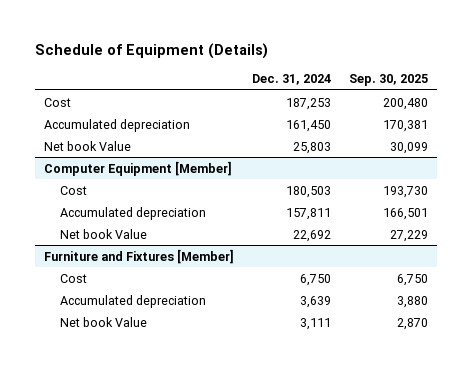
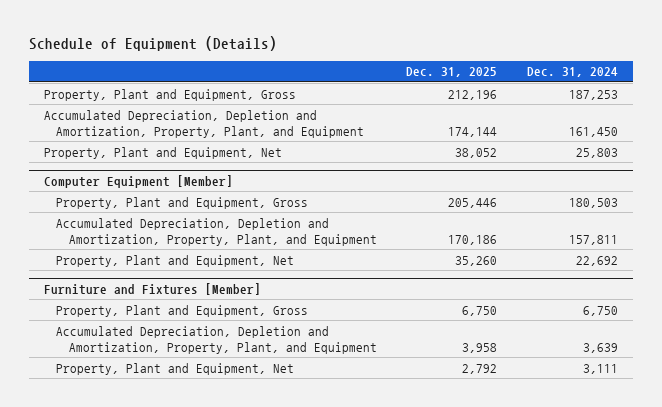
- | Dec. 31, 2024 | Sep. 30, 2025
+ | Dec. 31, 2025 | Dec. 31, 2024
- Cost | 187,253 | 200,480
- Accumulated depreciation | 161,450 | 170,381
- Net book Value | 25,803 | 30,099
+ Property, Plant and Equipment, Gross | 212,196 | 187,253
+ Accumulated Depreciation, Depletion and Amortization, Property, Plant, and Equipment | 174,144 | 161,450
+ Property, Plant and Equipment, Net | 38,052 | 25,803
@ Computer Equipment [Member]
- Cost | 180,503 | 193,730
- Accumulated depreciation | 157,811 | 166,501
- Net book Value | 22,692 | 27,229
+ Property, Plant and Equipment, Gross | 205,446 | 180,503
+ Accumulated Depreciation, Depletion and Amortization, Property, Plant, and Equipment | 170,186 | 157,811
+ Property, Plant and Equipment, Net | 35,260 | 22,692
@ Furniture and Fixtures [Member]
- Cost | 6,750 | 6,750
- Accumulated depreciation | 3,639 | 3,880
- Net book Value | 3,111 | 2,870
+ Property, Plant and Equipment, Gross | 6,750 | 6,750
+ Accumulated Depreciation, Depletion and Amortization, Property, Plant, and Equipment | 3,958 | 3,639
+ Property, Plant and Equipment, Net | 2,792 | 3,111

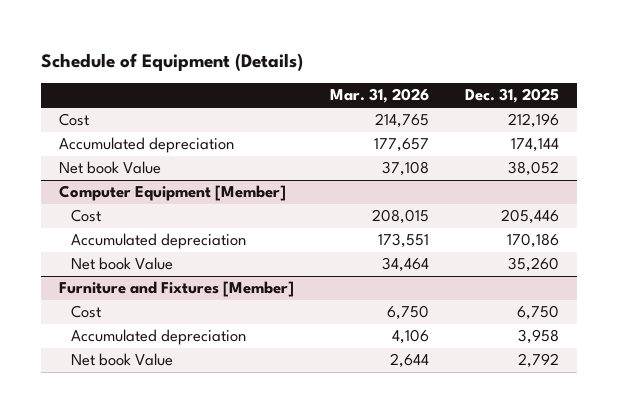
- | Dec. 31, 2025 | Dec. 31, 2024
+ | Mar. 31, 2026 | Dec. 31, 2025
- Property, Plant and Equipment, Gross | 212,196 | 187,253
- Accumulated Depreciation, Depletion and Amortization, Property, Plant, and Equipment | 174,144 | 161,450
- Property, Plant and Equipment, Net | 38,052 | 25,803
+ Cost | 214,765 | 212,196
+ Accumulated depreciation | 177,657 | 174,144
+ Net book Value | 37,108 | 38,052
@ Computer Equipment [Member]
- Property, Plant and Equipment, Gross | 205,446 | 180,503
- Accumulated Depreciation, Depletion and Amortization, Property, Plant, and Equipment | 170,186 | 157,811
- Property, Plant and Equipment, Net | 35,260 | 22,692
+ Cost | 208,015 | 205,446
+ Accumulated depreciation | 173,551 | 170,186
+ Net book Value | 34,464 | 35,260
@ Furniture and Fixtures [Member]
- Property, Plant and Equipment, Gross | 6,750 | 6,750
- Accumulated Depreciation, Depletion and Amortization, Property, Plant, and Equipment | 3,958 | 3,639
- Property, Plant and Equipment, Net | 2,792 | 3,111
+ Cost | 6,750 | 6,750
+ Accumulated depreciation | 4,106 | 3,958
+ Net book Value | 2,644 | 2,792

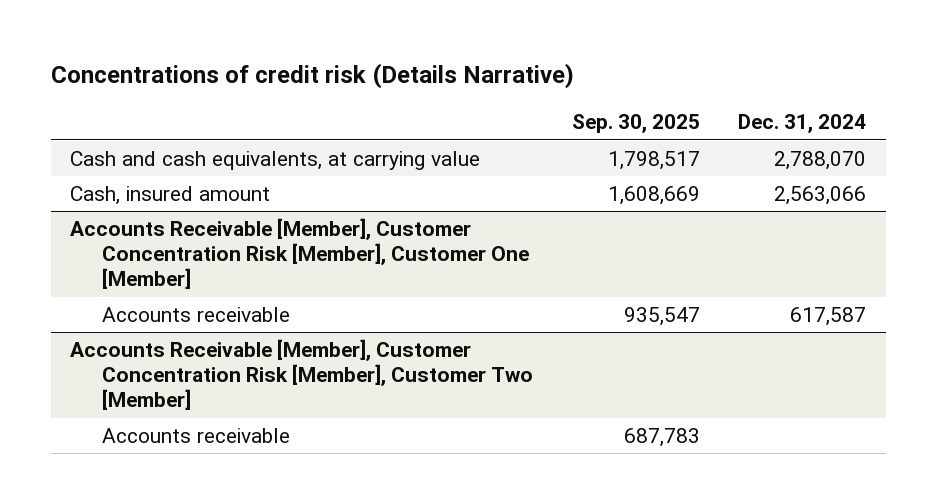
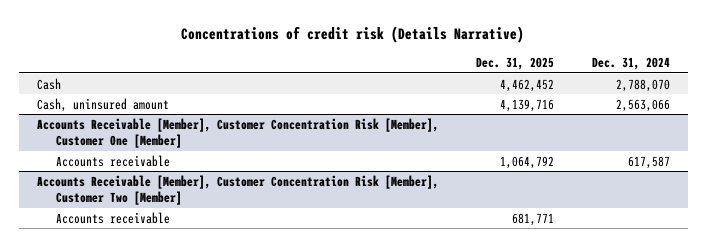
- | Sep. 30, 2025 | Dec. 31, 2024
+ | Dec. 31, 2025 | Dec. 31, 2024
- Cash and cash equivalents, at carrying value | 1,798,517 | 2,788,070
- Cash, insured amount | 1,608,669 | 2,563,066
+ Cash | 4,462,452 | 2,788,070
+ Cash, uninsured amount | 4,139,716 | 2,563,066

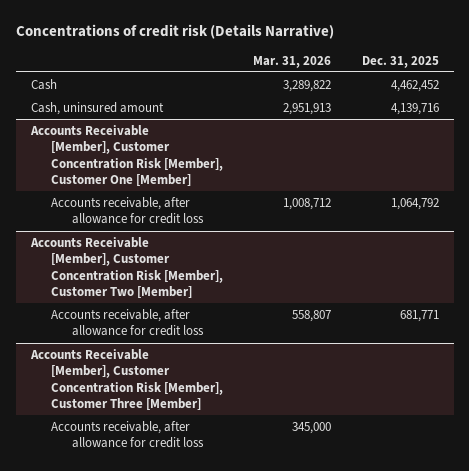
- | Dec. 31, 2025 | Dec. 31, 2024
+ | Mar. 31, 2026 | Dec. 31, 2025
@ Accounts Receivable [Member], Customer Concentration Risk [Member], Customer One [Member]
- Accounts receivable | 1,064,792 | 617,587
+ Accounts receivable, after allowance for credit loss | 1,008,712 | 1,064,792
@ Accounts Receivable [Member], Customer Concentration Risk [Member], Customer Two [Member]
- Accounts receivable | 681,771 |
+ Accounts receivable, after allowance for credit loss | 558,807 | 681,771
+ Accounts Receivable [Member], Customer Concentration Risk [Member], Customer Three [Member]
+ Accounts receivable, after allowance for credit loss | 345,000 |

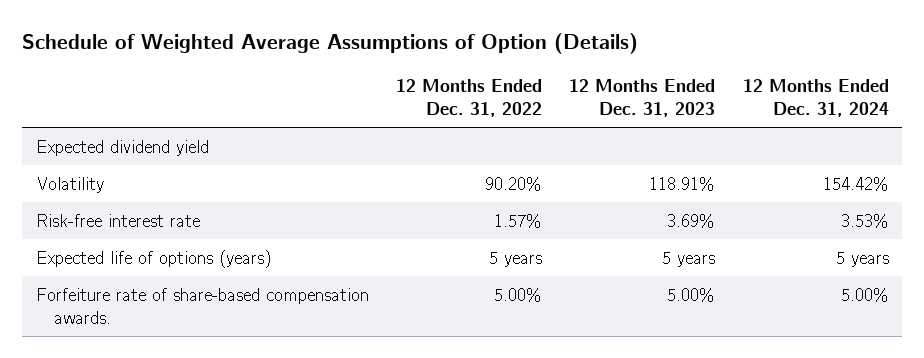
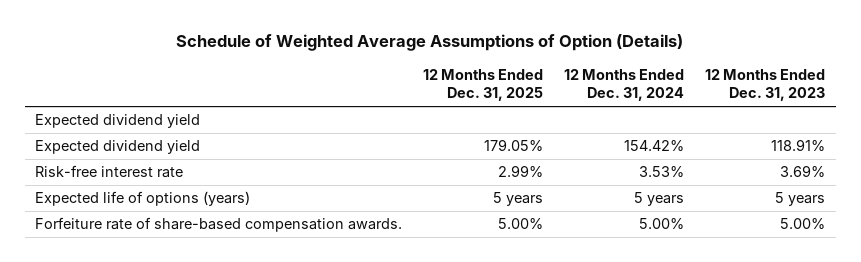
- | 12 Months Ended Dec. 31, 2022 | 12 Months Ended Dec. 31, 2023 | 12 Months Ended Dec. 31, 2024
+ | 12 Months Ended Dec. 31, 2025 | 12 Months Ended Dec. 31, 2024 | 12 Months Ended Dec. 31, 2023
- Volatility | 90.20% | 118.91% | 154.42%
+ Expected dividend yield | 179.05% | 154.42% | 118.91%

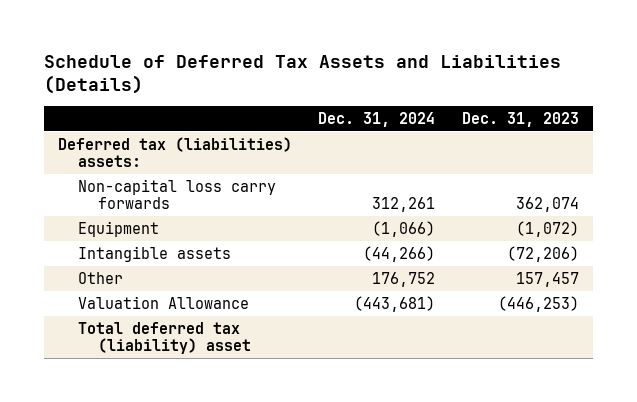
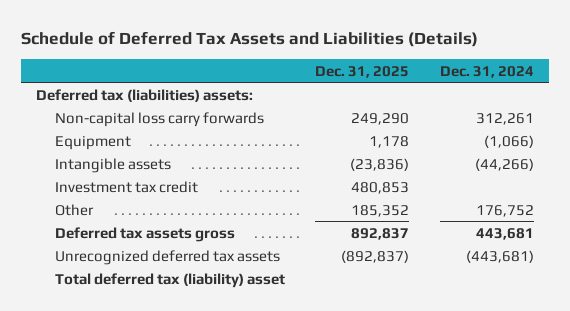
- | Dec. 31, 2024 | Dec. 31, 2023
+ | Dec. 31, 2025 | Dec. 31, 2024
+ Investment tax credit | 480,853 |
- Valuation Allowance | (443,681) | (446,253)
+ Deferred tax assets gross | 892,837 | 443,681
+ Unrecognized deferred tax assets | (892,837) | (443,681)

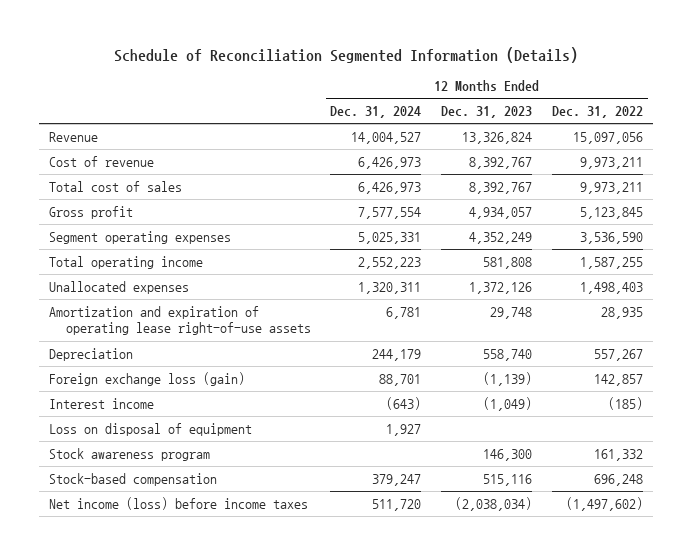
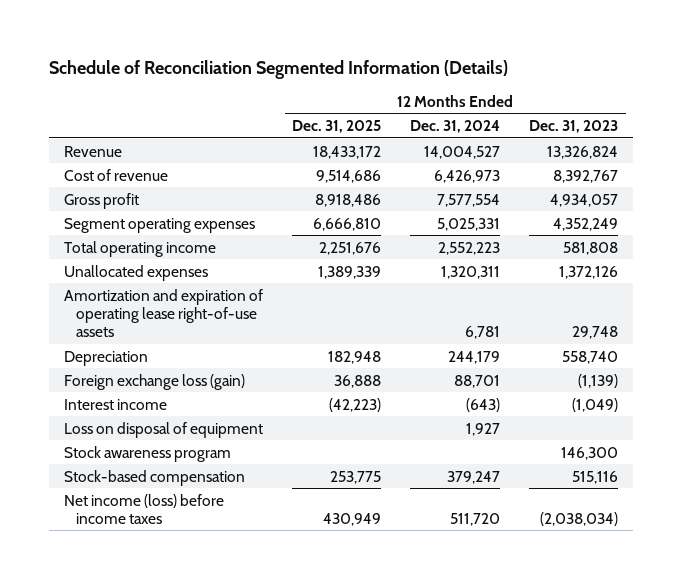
- | 12 Months Ended Dec. 31, 2024 | 12 Months Ended Dec. 31, 2023 | 12 Months Ended Dec. 31, 2022
+ | 12 Months Ended Dec. 31, 2025 | 12 Months Ended Dec. 31, 2024 | 12 Months Ended Dec. 31, 2023
- Total cost of sales | 6,426,973 | 8,392,767 | 9,973,211

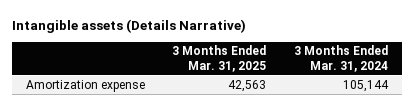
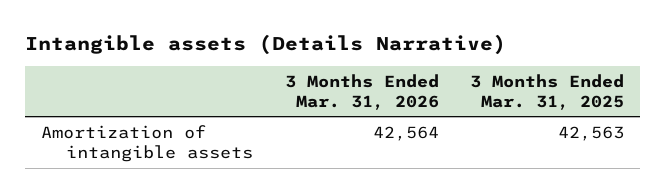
- | 3 Months Ended Mar. 31, 2025 | 3 Months Ended Mar. 31, 2024
+ | 3 Months Ended Mar. 31, 2026 | 3 Months Ended Mar. 31, 2025
- Amortization expense | 42,563 | 105,144
+ Amortization of intangible assets | 42,564 | 42,563

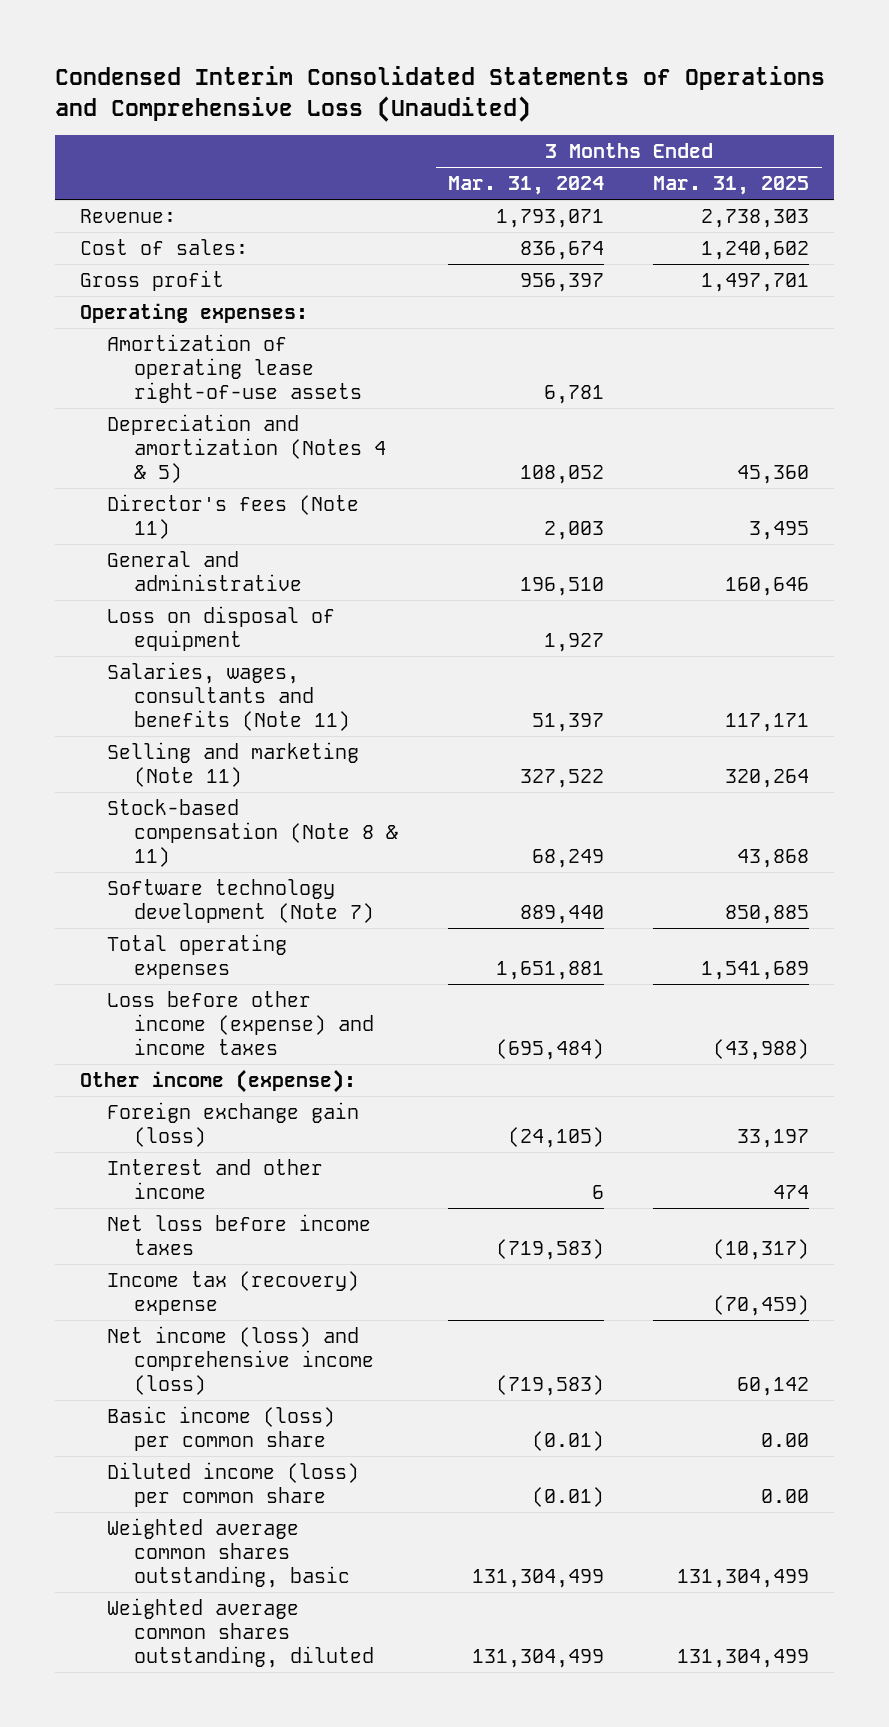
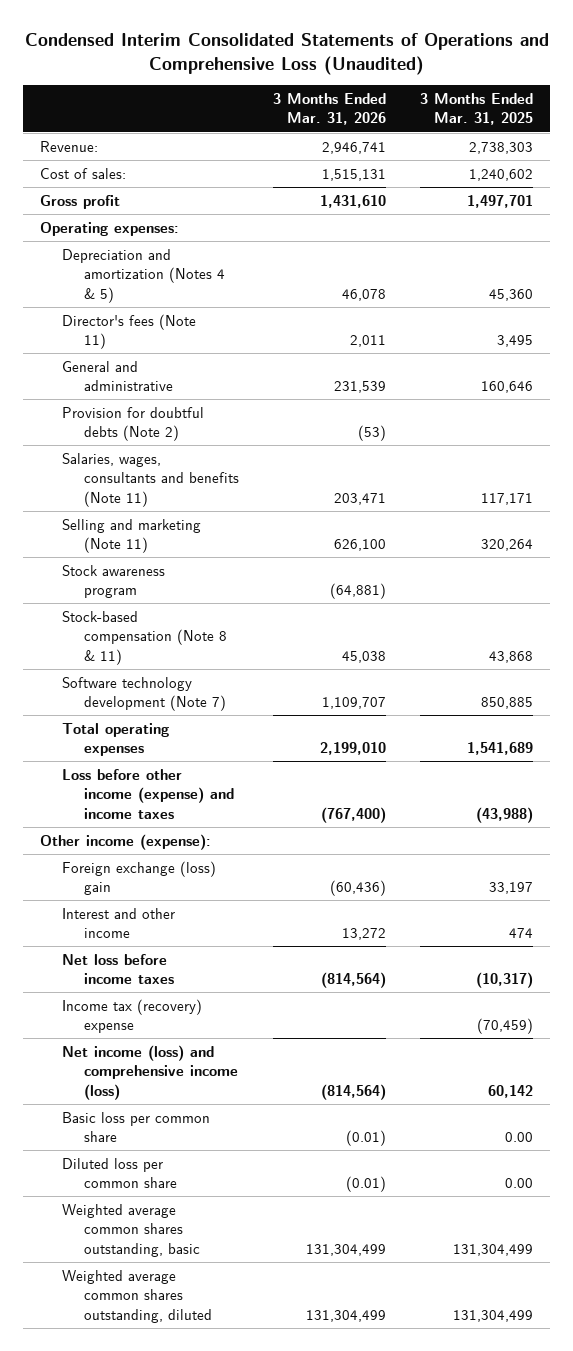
- | 3 Months Ended Mar. 31, 2024 | 3 Months Ended Mar. 31, 2025
+ | 3 Months Ended Mar. 31, 2026 | 3 Months Ended Mar. 31, 2025
- Amortization of operating lease right-of-use assets | 6,781 |
- Loss on disposal of equipment | 1,927 |
+ Provision for doubtful debts (Note 2) | (53) |
+ Stock awareness program | (64,881) |
- Foreign exchange gain (loss) | (24,105) | 33,197
+ Foreign exchange (loss) gain | (60,436) | 33,197
- Basic income (loss) per common share | (0.01) | 0.00
- Diluted income (loss) per common share | (0.01) | 0.00
+ Basic loss per common share | (0.01) | 0.00
+ Diluted loss per common share | (0.01) | 0.00

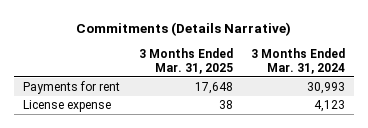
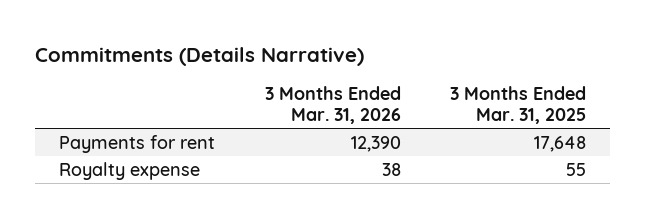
- | 3 Months Ended Mar. 31, 2025 | 3 Months Ended Mar. 31, 2024
+ | 3 Months Ended Mar. 31, 2026 | 3 Months Ended Mar. 31, 2025
- License expense | 38 | 4,123
+ Royalty expense | 38 | 55

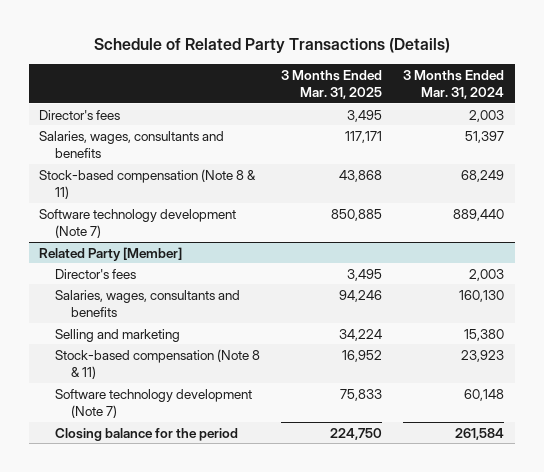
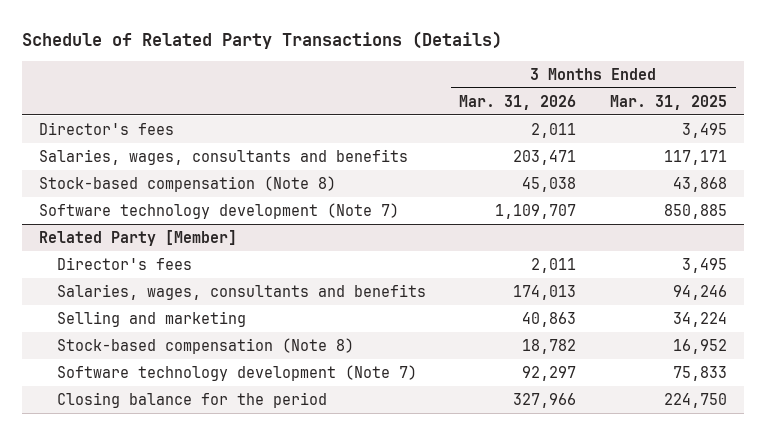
- | 3 Months Ended Mar. 31, 2025 | 3 Months Ended Mar. 31, 2024
+ | 3 Months Ended Mar. 31, 2026 | 3 Months Ended Mar. 31, 2025
- Stock-based compensation (Note 8 & 11) | 43,868 | 68,249
+ Stock-based compensation (Note 8) | 45,038 | 43,868
@ Related Party [Member]
- Stock-based compensation (Note 8 & 11) | 16,952 | 23,923
+ Stock-based compensation (Note 8) | 18,782 | 16,952

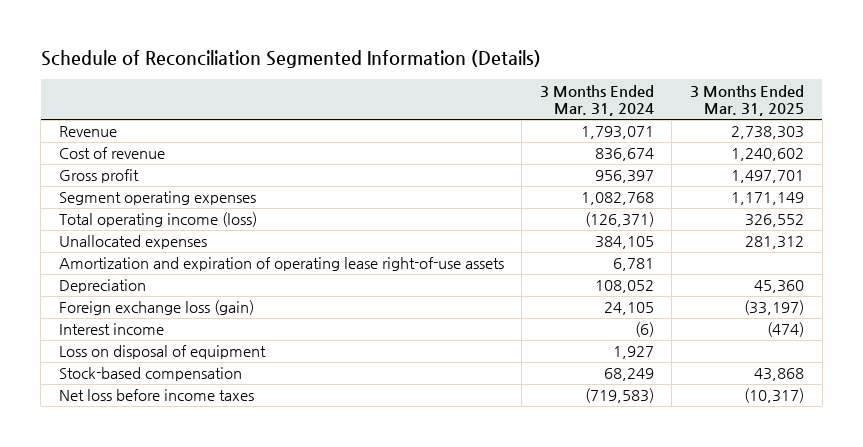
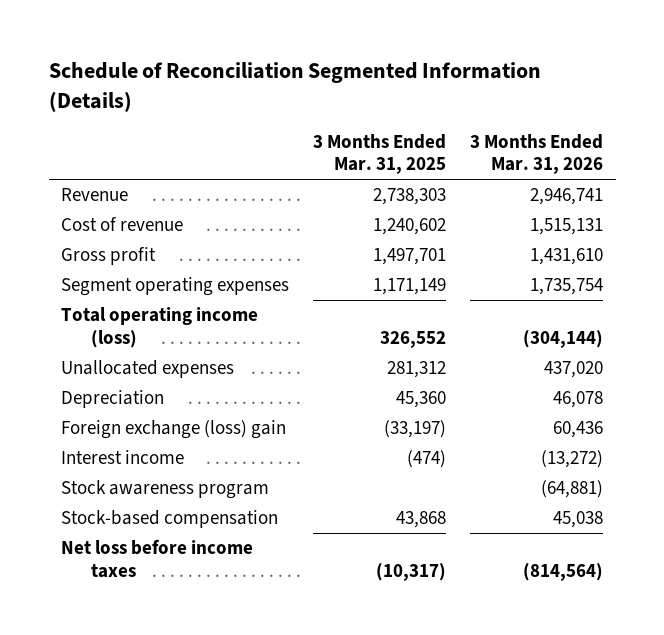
- | 3 Months Ended Mar. 31, 2024 | 3 Months Ended Mar. 31, 2025
+ | 3 Months Ended Mar. 31, 2025 | 3 Months Ended Mar. 31, 2026
- Amortization and expiration of operating lease right-of-use assets | 6,781 |
- Foreign exchange loss (gain) | 24,105 | (33,197)
+ Foreign exchange (loss) gain | (33,197) | 60,436
- Loss on disposal of equipment | 1,927 |
+ Stock awareness program | | (64,881)

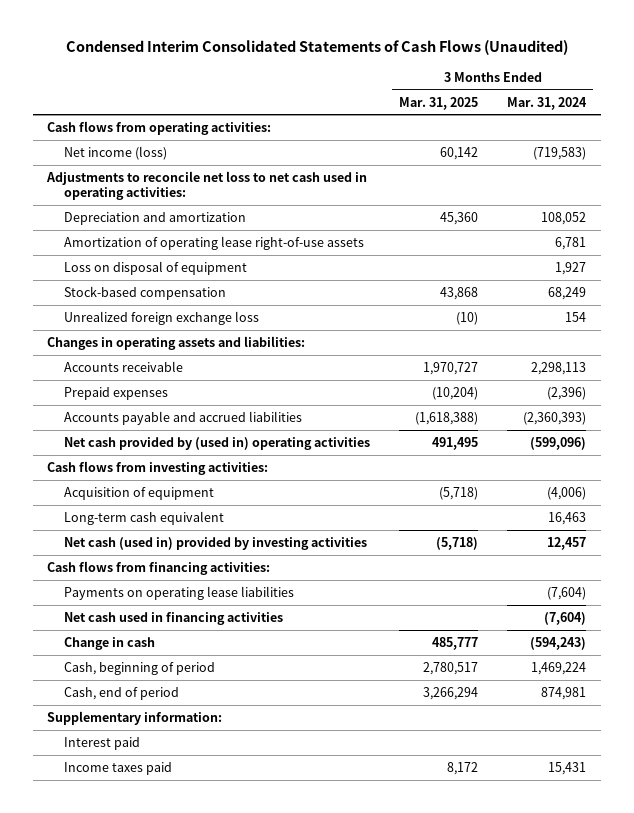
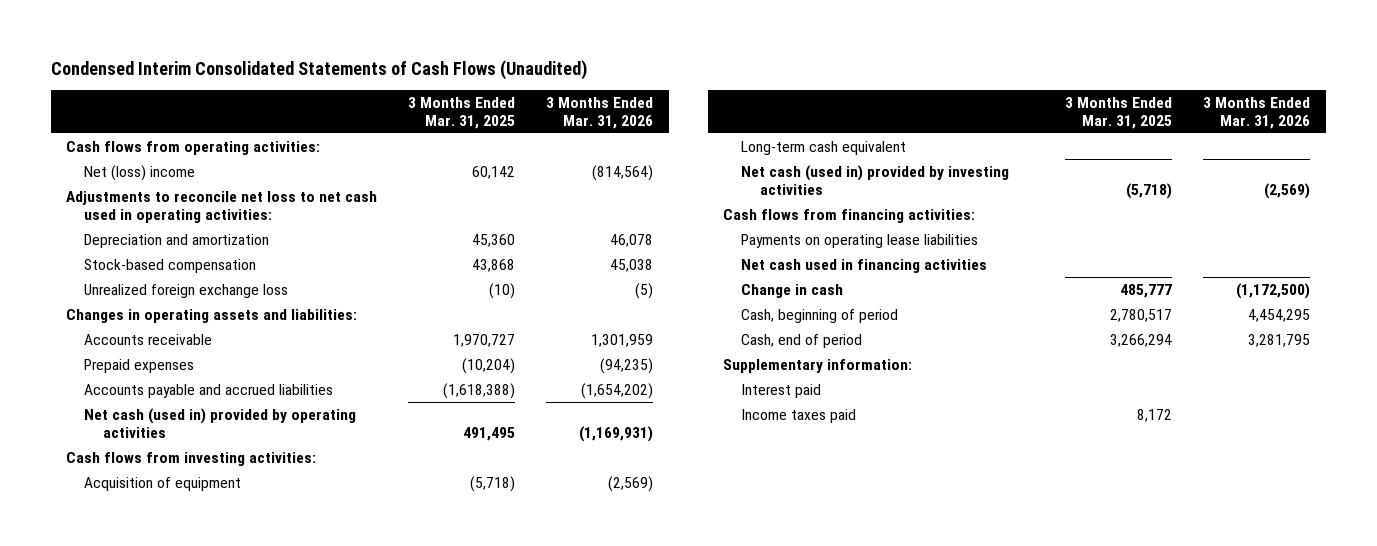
- | 3 Months Ended Mar. 31, 2025 | 3 Months Ended Mar. 31, 2024
+ | 3 Months Ended Mar. 31, 2025 | 3 Months Ended Mar. 31, 2026
- Net income (loss) | 60,142 | (719,583)
+ Net (loss) income | 60,142 | (814,564)
- Amortization of operating lease right-of-use assets | | 6,781
- Loss on disposal of equipment | | 1,927
- Net cash provided by (used in) operating activities | 491,495 | (599,096)
+ Net cash (used in) provided by operating activities | 491,495 | (1,169,931)

